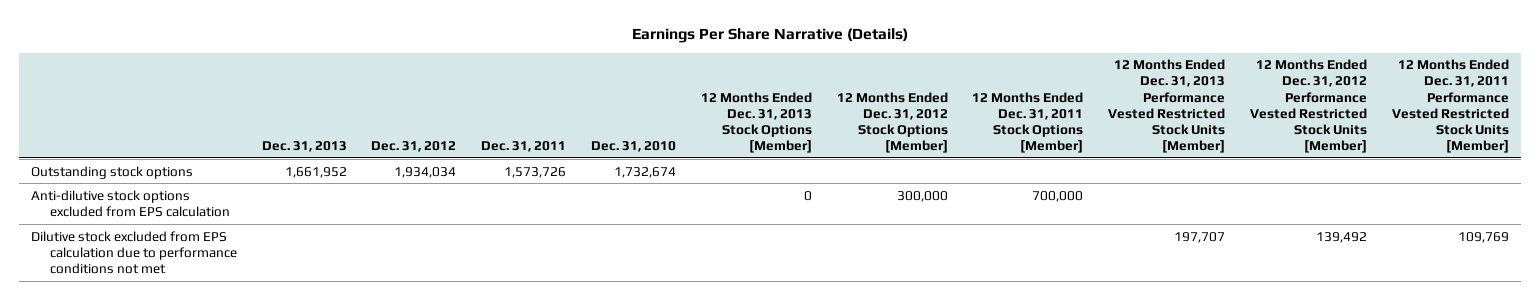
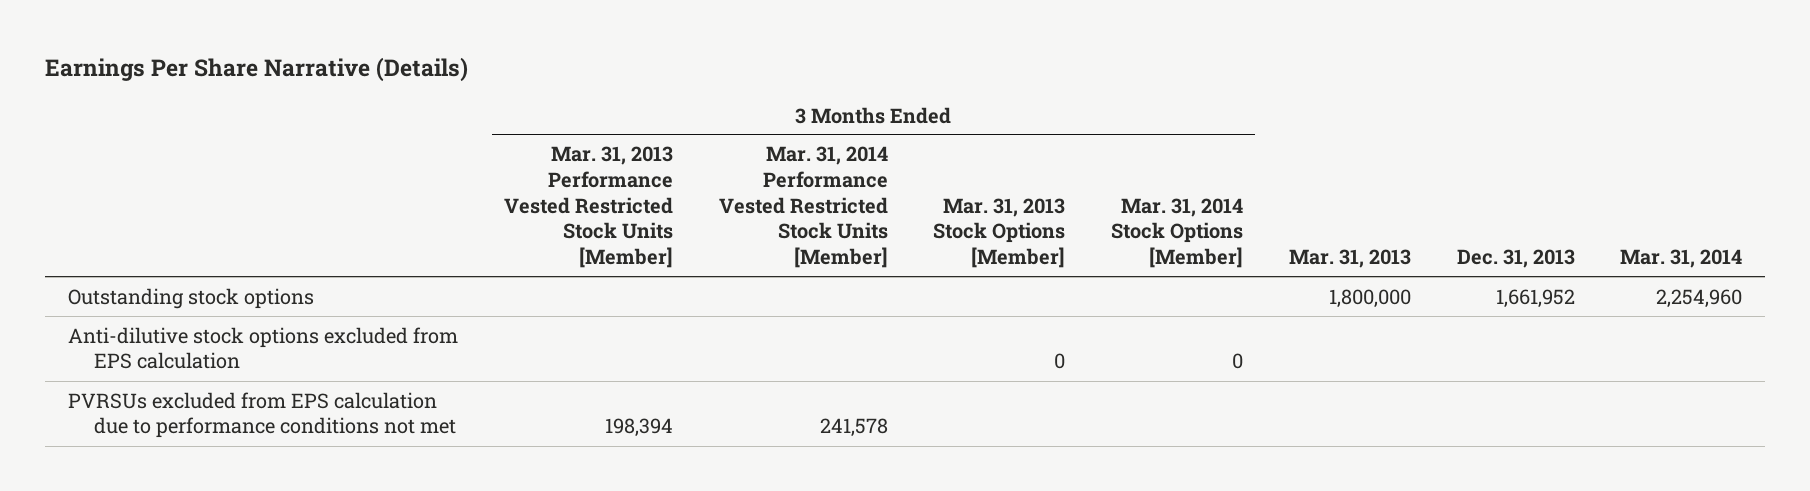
- | Dec. 31, 2013 | Dec. 31, 2012 | Dec. 31, 2011 | Dec. 31, 2010 | 12 Months Ended Dec. 31, 2013 Stock Options [Member] | 12 Months Ended Dec. 31, 2012 Stock Options [Member] | 12 Months Ended Dec. 31, 2011 Stock Options [Member] | 12 Months Ended Dec. 31, 2013 Performance Vested Restricted Stock Units [Member] | 12 Months Ended Dec. 31, 2012 Performance Vested Restricted Stock Units [Member] | 12 Months Ended Dec. 31, 2011 Performance Vested Restricted Stock Units [Member]
+ | 3 Months Ended Mar. 31, 2013 Performance Vested Restricted Stock Units [Member] | 3 Months Ended Mar. 31, 2014 Performance Vested Restricted Stock Units [Member] | 3 Months Ended Mar. 31, 2013 Stock Options [Member] | 3 Months Ended Mar. 31, 2014 Stock Options [Member] | Mar. 31, 2013 | Dec. 31, 2013 | Mar. 31, 2014
- Dilutive stock excluded from EPS calculation due to performance conditions not met | | | | | | | | 197,707 | 139,492 | 109,769
+ PVRSUs excluded from EPS calculation due to performance conditions not met | 198,394 | 241,578 | | | | |

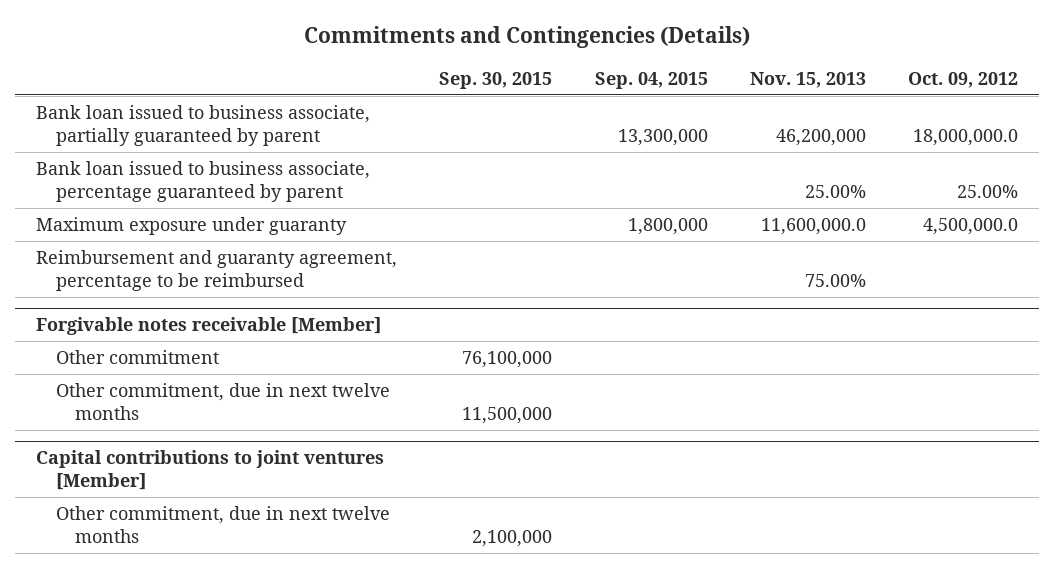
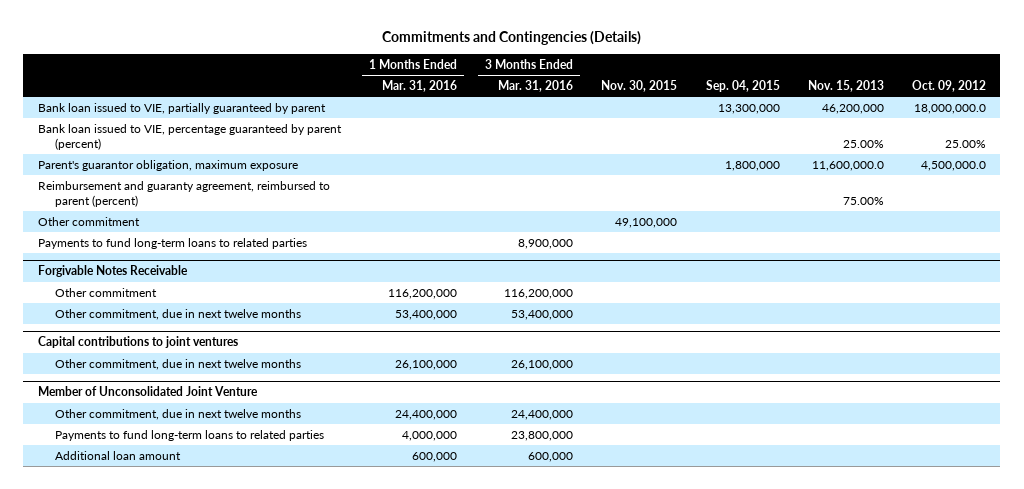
- | Sep. 30, 2015 | Sep. 04, 2015 | Nov. 15, 2013 | Oct. 09, 2012
+ | 1 Months Ended Mar. 31, 2016 | 3 Months Ended Mar. 31, 2016 | Nov. 30, 2015 | Sep. 04, 2015 | Nov. 15, 2013 | Oct. 09, 2012
- Bank loan issued to business associate, partially guaranteed by parent | | 13,300,000 | 46,200,000 | 18,000,000.0
- Bank loan issued to business associate, percentage guaranteed by parent | | | 25.00% | 25.00%
- Maximum exposure under guaranty | | 1,800,000 | 11,600,000.0 | 4,500,000.0
- Reimbursement and guaranty agreement, percentage to be reimbursed | | | 75.00% |
- Forgivable notes receivable [Member]
+ Bank loan issued to VIE, partially guaranteed by parent | | | | 13,300,000 | 46,200,000 | 18,000,000.0
+ Bank loan issued to VIE, percentage guaranteed by parent (percent) | | | | | 25.00% | 25.00%
+ Parent's guarantor obligation, maximum exposure | | | | 1,800,000 | 11,600,000.0 | 4,500,000.0
+ Reimbursement and guaranty agreement, reimbursed to parent (percent) | | | | | 75.00% |
+ Other commitment | | | 49,100,000 | | |
+ Payments to fund long-term loans to related parties | | 8,900,000 | | | |
+ Forgivable Notes Receivable
- Capital contributions to joint ventures [Member]
+ Capital contributions to joint ventures
+ Member of Unconsolidated Joint Venture
+ Other commitment, due in next twelve months | 24,400,000 | 24,400,000 | | | |
+ Payments to fund long-term loans to related parties | 4,000,000 | 23,800,000 | | | |
+ Additional loan amount | 600,000 | 600,000 | | | |

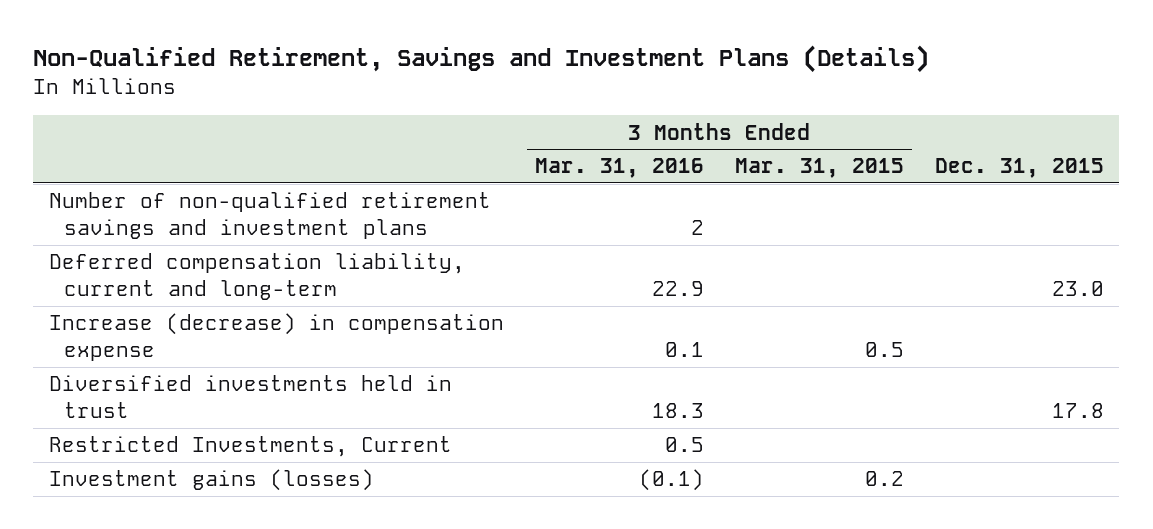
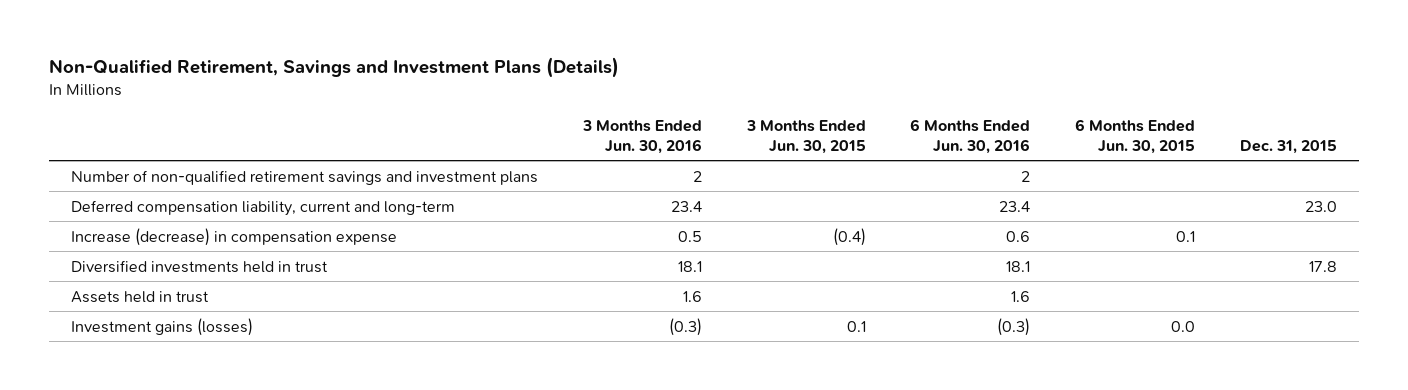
- | 3 Months Ended Mar. 31, 2016 | 3 Months Ended Mar. 31, 2015 | Dec. 31, 2015
+ | 3 Months Ended Jun. 30, 2016 | 3 Months Ended Jun. 30, 2015 | 6 Months Ended Jun. 30, 2016 | 6 Months Ended Jun. 30, 2015 | Dec. 31, 2015
- Restricted Investments, Current | 0.5 | |
+ Assets held in trust | 1.6 | | 1.6 | |

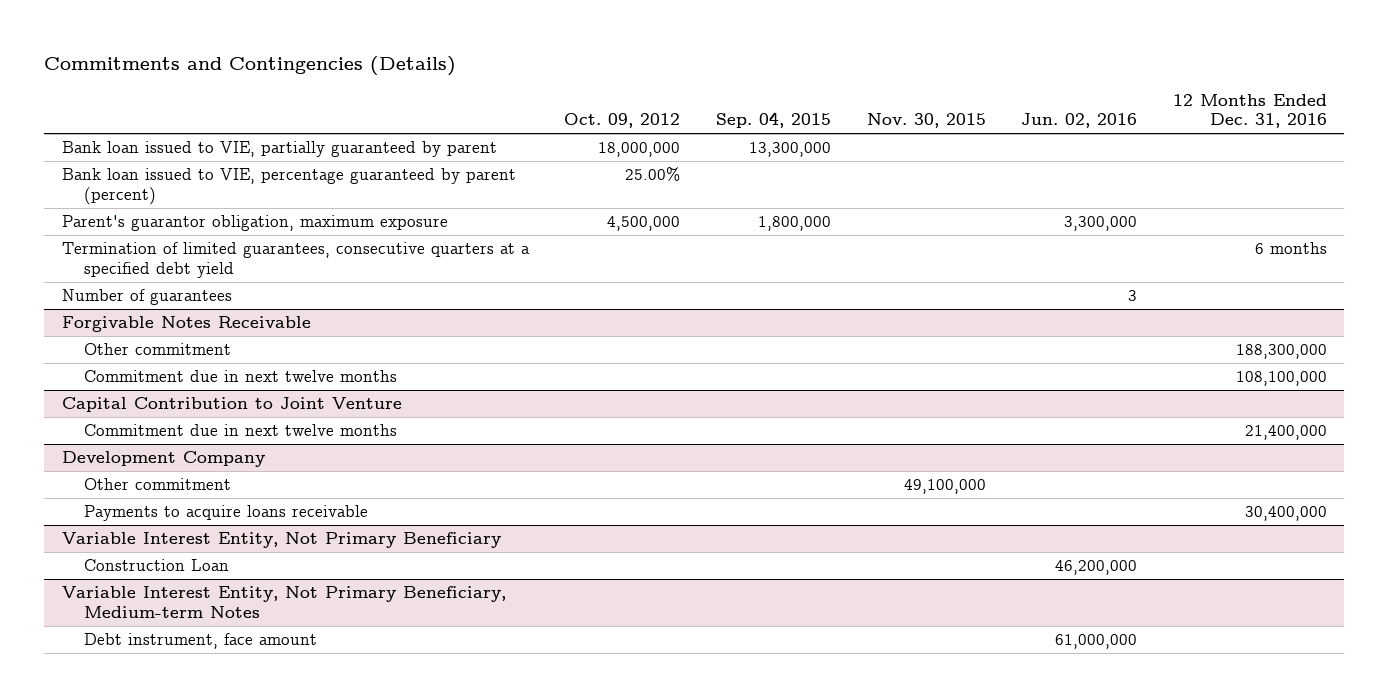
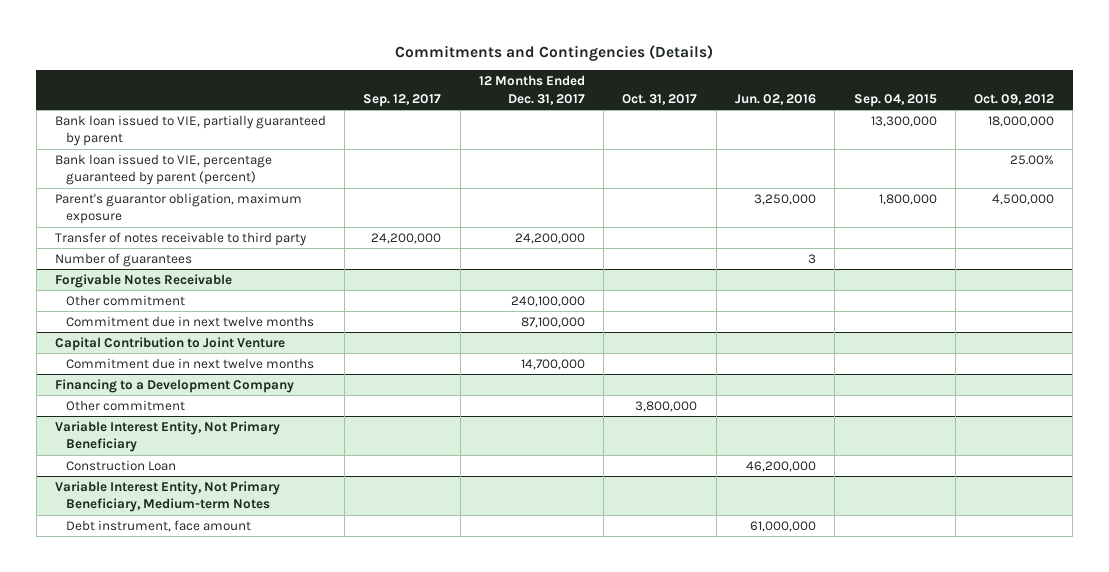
- | Oct. 09, 2012 | Sep. 04, 2015 | Nov. 30, 2015 | Jun. 02, 2016 | 12 Months Ended Dec. 31, 2016
+ | Sep. 12, 2017 | 12 Months Ended Dec. 31, 2017 | Oct. 31, 2017 | Jun. 02, 2016 | Sep. 04, 2015 | Oct. 09, 2012
- Parent's guarantor obligation, maximum exposure | 4,500,000 | 1,800,000 | | 3,300,000 |
- Termination of limited guarantees, consecutive quarters at a specified debt yield | | | | | 6 months
+ Parent's guarantor obligation, maximum exposure | | | | 3,250,000 | 1,800,000 | 4,500,000
+ Transfer of notes receivable to third party | 24,200,000 | 24,200,000 | | | |
- Development Company
- Other commitment | | | 49,100,000 | |
- Payments to acquire loans receivable | | | | | 30,400,000
+ Financing to a Development Company
+ Other commitment | | | 3,800,000 | | |

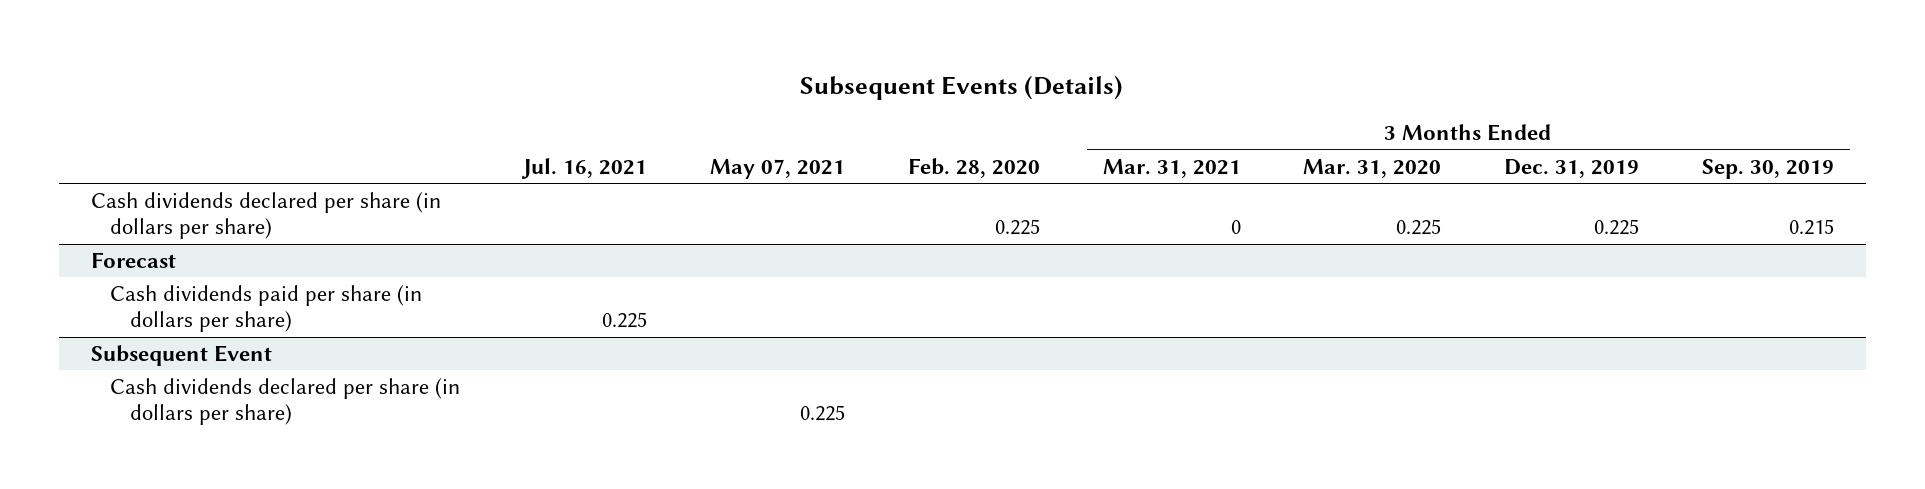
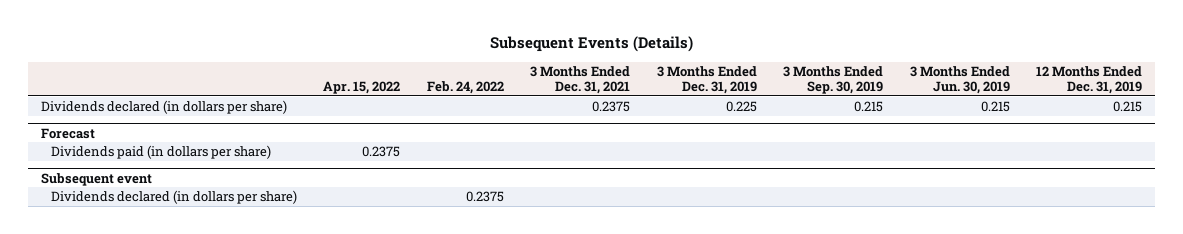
- | Jul. 16, 2021 | May 07, 2021 | Feb. 28, 2020 | 3 Months Ended Mar. 31, 2021 | 3 Months Ended Mar. 31, 2020 | 3 Months Ended Dec. 31, 2019 | 3 Months Ended Sep. 30, 2019
+ | Apr. 15, 2022 | Feb. 24, 2022 | 3 Months Ended Dec. 31, 2021 | 3 Months Ended Dec. 31, 2019 | 3 Months Ended Sep. 30, 2019 | 3 Months Ended Jun. 30, 2019 | 12 Months Ended Dec. 31, 2019
- Cash dividends declared per share (in dollars per share) | | | 0.225 | 0 | 0.225 | 0.225 | 0.215
+ Dividends declared (in dollars per share) | | | 0.2375 | 0.225 | 0.215 | 0.215 | 0.215
@ Forecast
- Cash dividends paid per share (in dollars per share) | 0.225 | | | | | |
- Subsequent Event
- Cash dividends declared per share (in dollars per share) | | 0.225 | | | | |
@ Forecast
+ Dividends paid (in dollars per share) | 0.2375 | | | | | |
+ Subsequent event
+ Dividends declared (in dollars per share) | | 0.2375 | | | | |

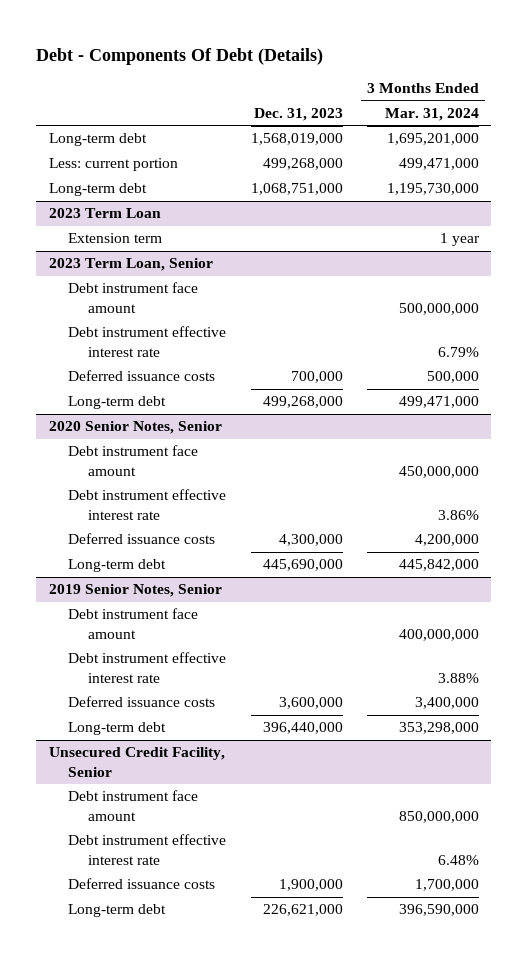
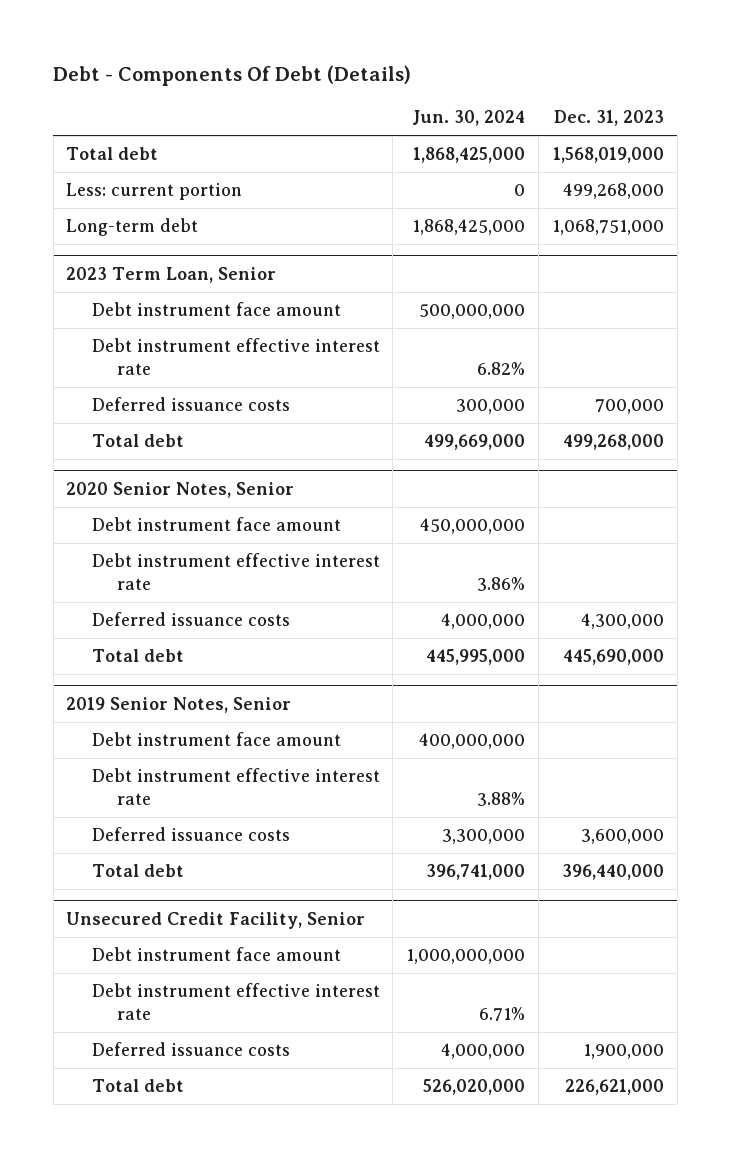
- | Dec. 31, 2023 | 3 Months Ended Mar. 31, 2024
+ | Jun. 30, 2024 | Dec. 31, 2023
- Long-term debt | 1,568,019,000 | 1,695,201,000
+ Total debt | 1,868,425,000 | 1,568,019,000
- 2023 Term Loan
- Extension term | | 1 year
@ 2023 Term Loan, Senior
- Long-term debt | 499,268,000 | 499,471,000
+ Total debt | 499,669,000 | 499,268,000
@ 2020 Senior Notes, Senior
- Long-term debt | 445,690,000 | 445,842,000
+ Total debt | 445,995,000 | 445,690,000
@ 2019 Senior Notes, Senior
- Long-term debt | 396,440,000 | 353,298,000
+ Total debt | 396,741,000 | 396,440,000
@ Unsecured Credit Facility, Senior
- Long-term debt | 226,621,000 | 396,590,000
+ Total debt | 526,020,000 | 226,621,000

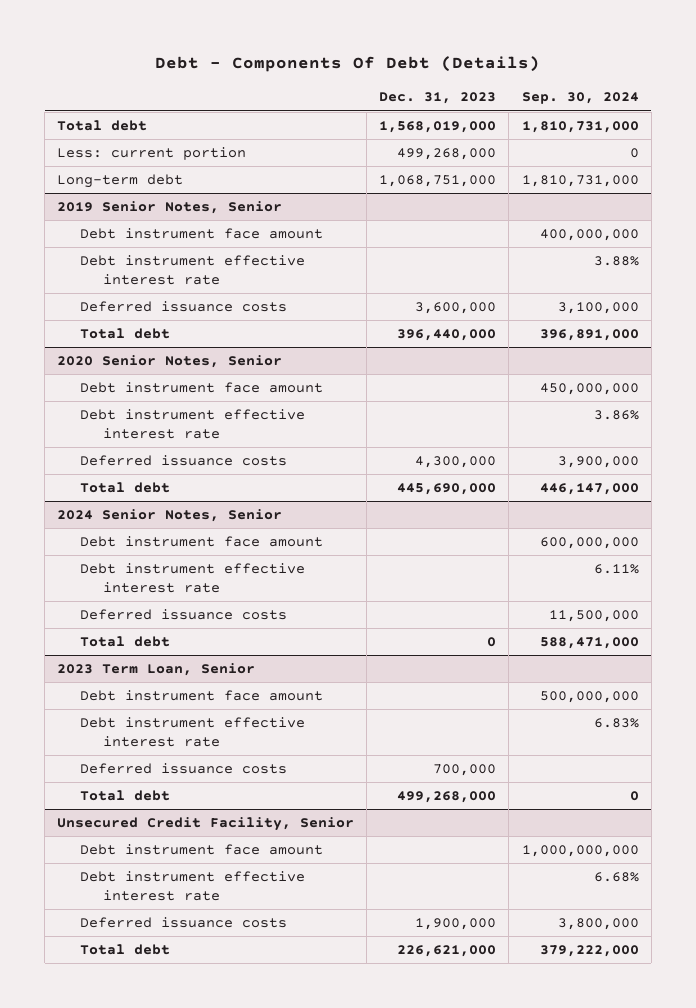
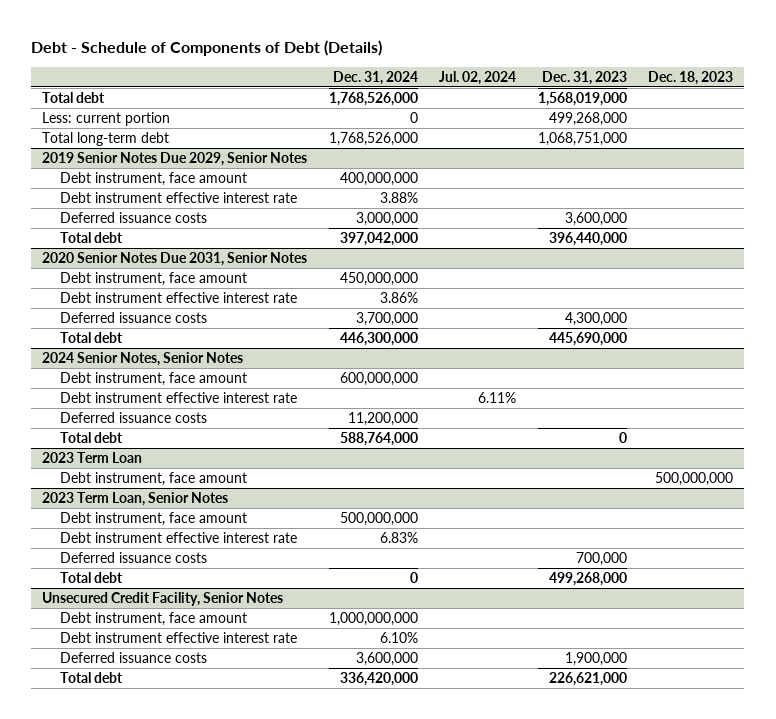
- Debt - Components Of Debt (Details)
+ Debt - Schedule of Components of Debt (Details)
- | Dec. 31, 2023 | Sep. 30, 2024
+ | Dec. 31, 2024 | Jul. 02, 2024 | Dec. 31, 2023 | Dec. 18, 2023
- Long-term debt | 1,068,751,000 | 1,810,731,000
- 2019 Senior Notes, Senior
- Debt instrument face amount | | 400,000,000
+ Total long-term debt | 1,768,526,000 | | 1,068,751,000 |
+ 2019 Senior Notes Due 2029, Senior Notes
+ Debt instrument, face amount | 400,000,000 | | |
- 2020 Senior Notes, Senior
- Debt instrument face amount | | 450,000,000
+ 2020 Senior Notes Due 2031, Senior Notes
+ Debt instrument, face amount | 450,000,000 | | |
- 2024 Senior Notes, Senior
- Debt instrument face amount | | 600,000,000
+ 2024 Senior Notes, Senior Notes
+ Debt instrument, face amount | 600,000,000 | | |
- 2023 Term Loan, Senior
- Debt instrument face amount | | 500,000,000
+ 2023 Term Loan
+ Debt instrument, face amount | | | | 500,000,000
+ 2023 Term Loan, Senior Notes
+ Debt instrument, face amount | 500,000,000 | | |
- Unsecured Credit Facility, Senior
- Debt instrument face amount | | 1,000,000,000
+ Unsecured Credit Facility, Senior Notes
+ Debt instrument, face amount | 1,000,000,000 | | |

